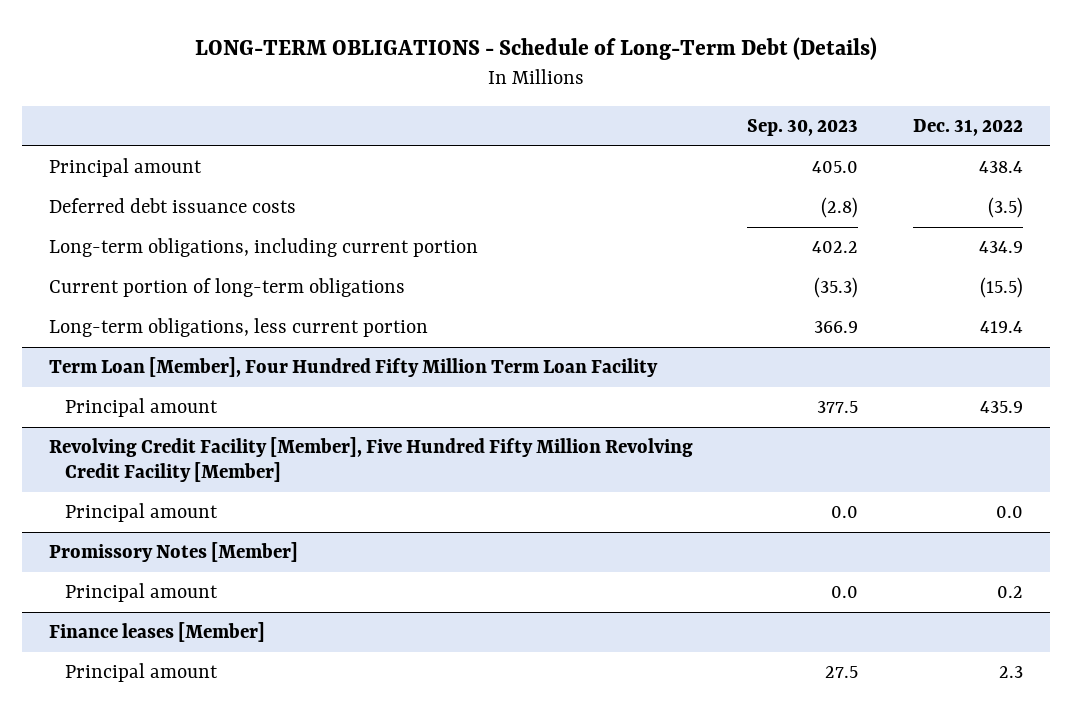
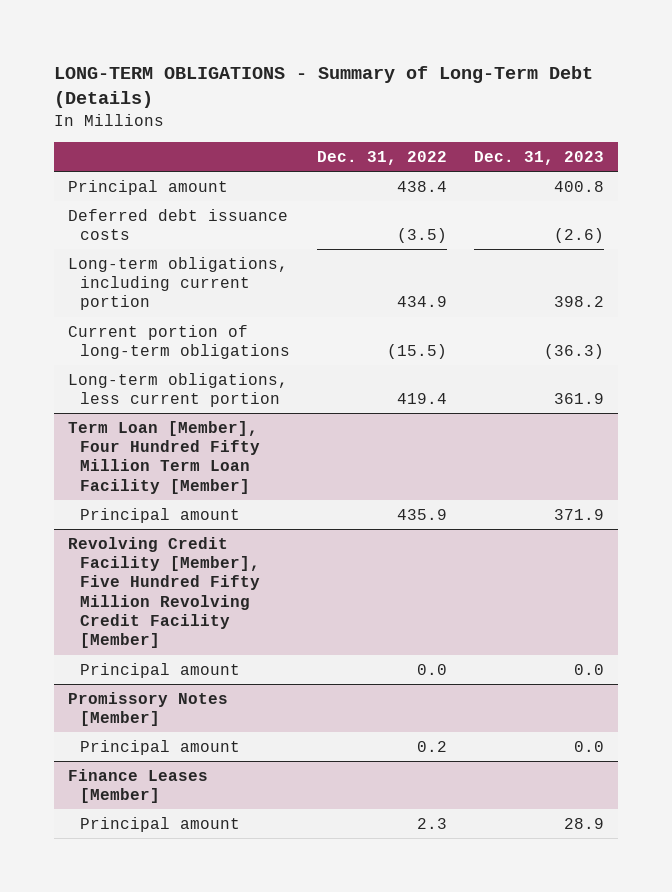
- LONG-TERM OBLIGATIONS - Schedule of Long-Term Debt (Details)
+ LONG-TERM OBLIGATIONS - Summary of Long-Term Debt (Details)
- | Sep. 30, 2023 | Dec. 31, 2022
+ | Dec. 31, 2022 | Dec. 31, 2023
- Term Loan [Member], Four Hundred Fifty Million Term Loan Facility
+ Term Loan [Member], Four Hundred Fifty Million Term Loan Facility [Member]
- Finance leases [Member]
+ Finance Leases [Member]

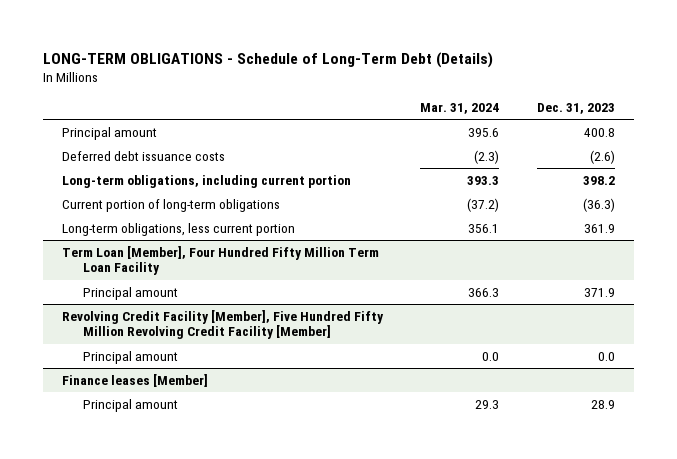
- LONG-TERM OBLIGATIONS - Summary of Long-Term Debt (Details)
+ LONG-TERM OBLIGATIONS - Schedule of Long-Term Debt (Details)
- | Dec. 31, 2022 | Dec. 31, 2023
+ | Mar. 31, 2024 | Dec. 31, 2023
- Term Loan [Member], Four Hundred Fifty Million Term Loan Facility [Member]
+ Term Loan [Member], Four Hundred Fifty Million Term Loan Facility
- Promissory Notes [Member]
- Principal amount | 0.2 | 0.0
- Finance Leases [Member]
+ Finance leases [Member]

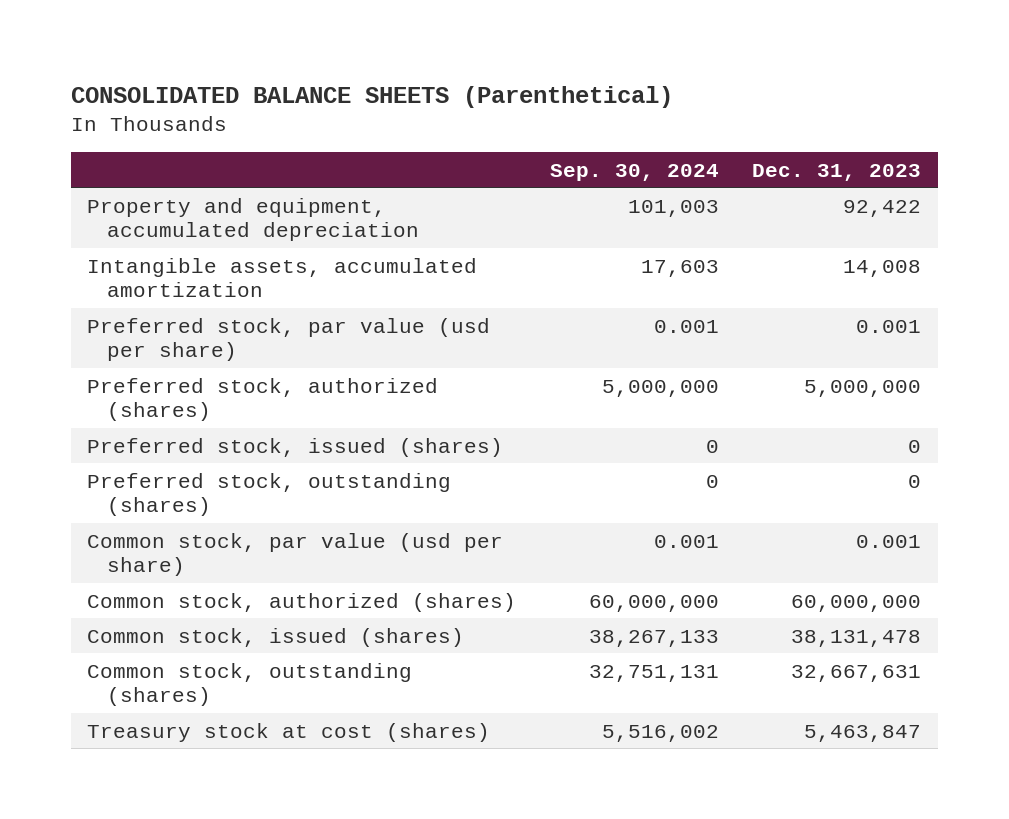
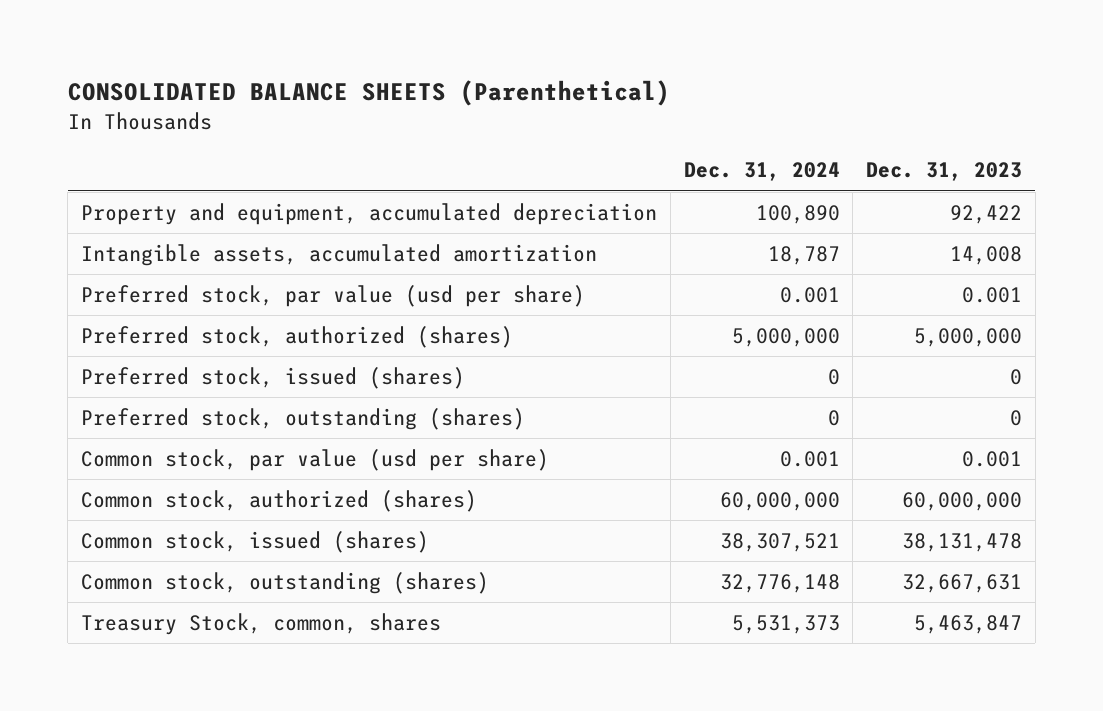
- | Sep. 30, 2024 | Dec. 31, 2023
+ | Dec. 31, 2024 | Dec. 31, 2023
- Treasury stock at cost (shares) | 5,516,002 | 5,463,847
+ Treasury Stock, common, shares | 5,531,373 | 5,463,847

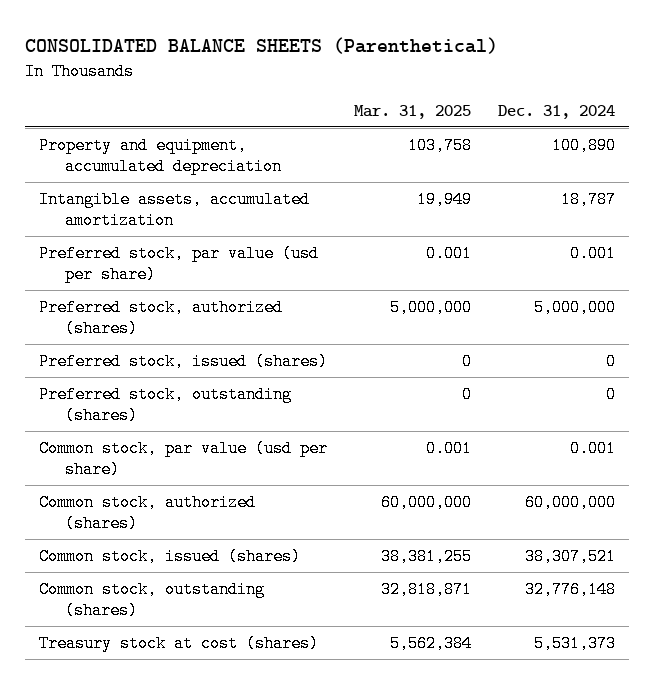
- | Dec. 31, 2024 | Dec. 31, 2023
+ | Mar. 31, 2025 | Dec. 31, 2024
- Treasury Stock, common, shares | 5,531,373 | 5,463,847
+ Treasury stock at cost (shares) | 5,562,384 | 5,531,373

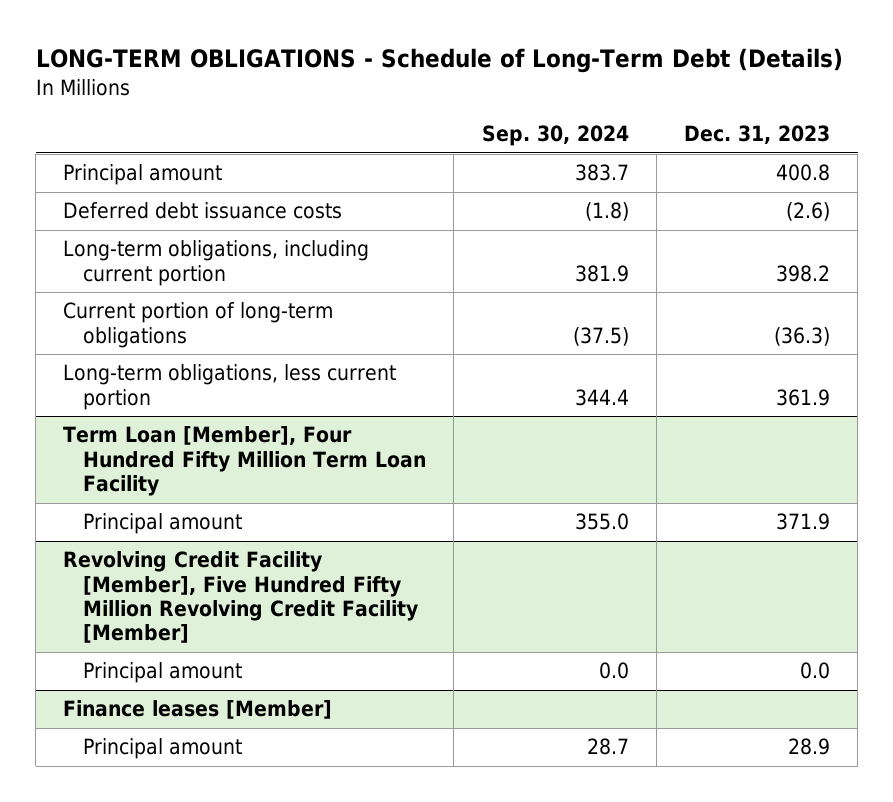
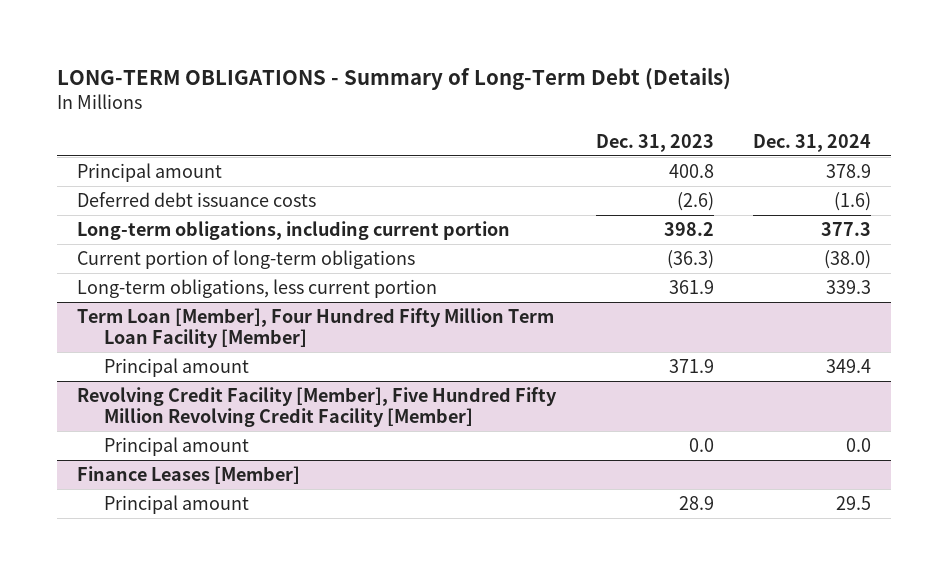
- LONG-TERM OBLIGATIONS - Schedule of Long-Term Debt (Details)
+ LONG-TERM OBLIGATIONS - Summary of Long-Term Debt (Details)
- | Sep. 30, 2024 | Dec. 31, 2023
+ | Dec. 31, 2023 | Dec. 31, 2024
- Term Loan [Member], Four Hundred Fifty Million Term Loan Facility
+ Term Loan [Member], Four Hundred Fifty Million Term Loan Facility [Member]
- Finance leases [Member]
+ Finance Leases [Member]

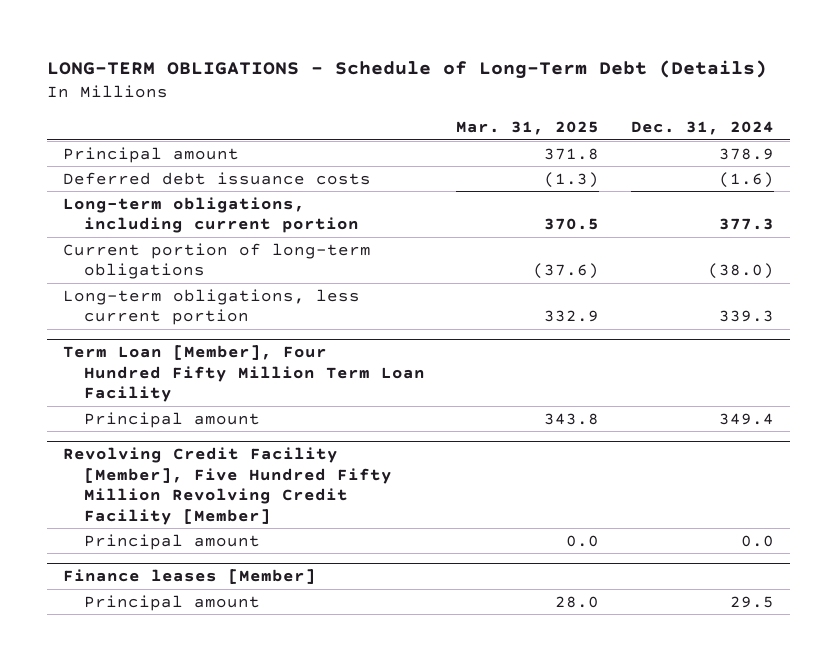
- LONG-TERM OBLIGATIONS - Summary of Long-Term Debt (Details)
+ LONG-TERM OBLIGATIONS - Schedule of Long-Term Debt (Details)
- | Dec. 31, 2023 | Dec. 31, 2024
+ | Mar. 31, 2025 | Dec. 31, 2024
- Term Loan [Member], Four Hundred Fifty Million Term Loan Facility [Member]
+ Term Loan [Member], Four Hundred Fifty Million Term Loan Facility
- Finance Leases [Member]
+ Finance leases [Member]

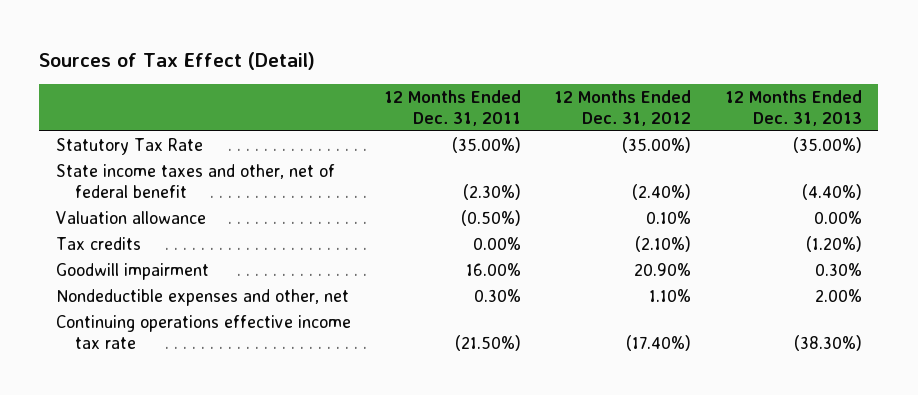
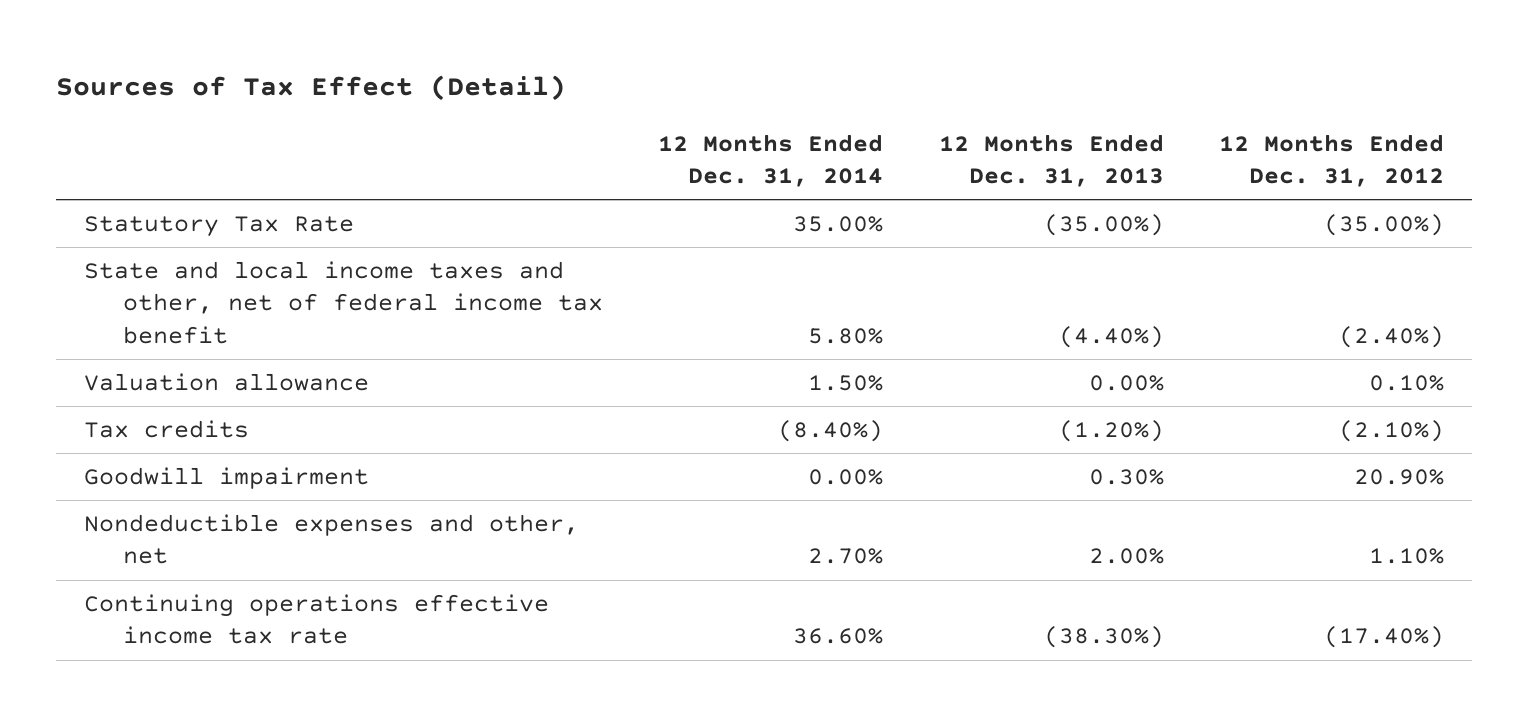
- | 12 Months Ended Dec. 31, 2011 | 12 Months Ended Dec. 31, 2012 | 12 Months Ended Dec. 31, 2013
+ | 12 Months Ended Dec. 31, 2014 | 12 Months Ended Dec. 31, 2013 | 12 Months Ended Dec. 31, 2012
- State income taxes and other, net of federal benefit | (2.30%) | (2.40%) | (4.40%)
+ State and local income taxes and other, net of federal income tax benefit | 5.80% | (4.40%) | (2.40%)

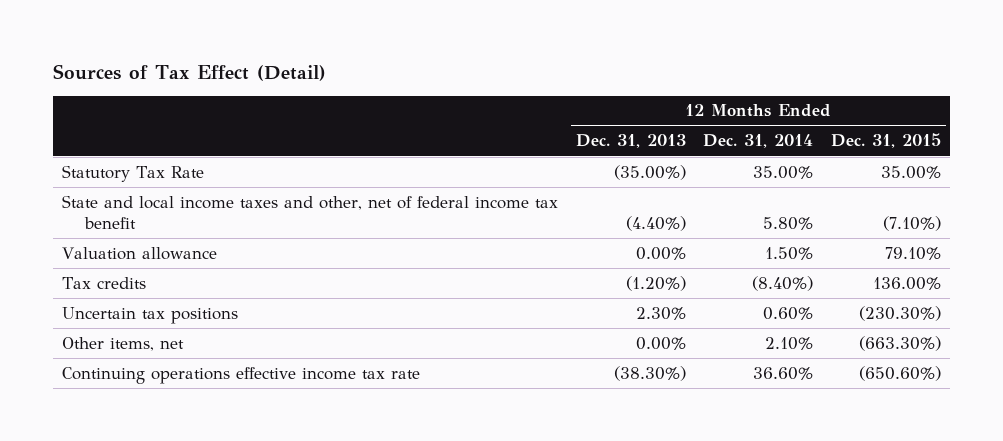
- | 12 Months Ended Dec. 31, 2014 | 12 Months Ended Dec. 31, 2013 | 12 Months Ended Dec. 31, 2012
+ | 12 Months Ended Dec. 31, 2013 | 12 Months Ended Dec. 31, 2014 | 12 Months Ended Dec. 31, 2015
- Goodwill impairment | 0.00% | 0.30% | 20.90%
- Nondeductible expenses and other, net | 2.70% | 2.00% | 1.10%
+ Uncertain tax positions | 2.30% | 0.60% | (230.30%)
+ Other items, net | 0.00% | 2.10% | (663.30%)

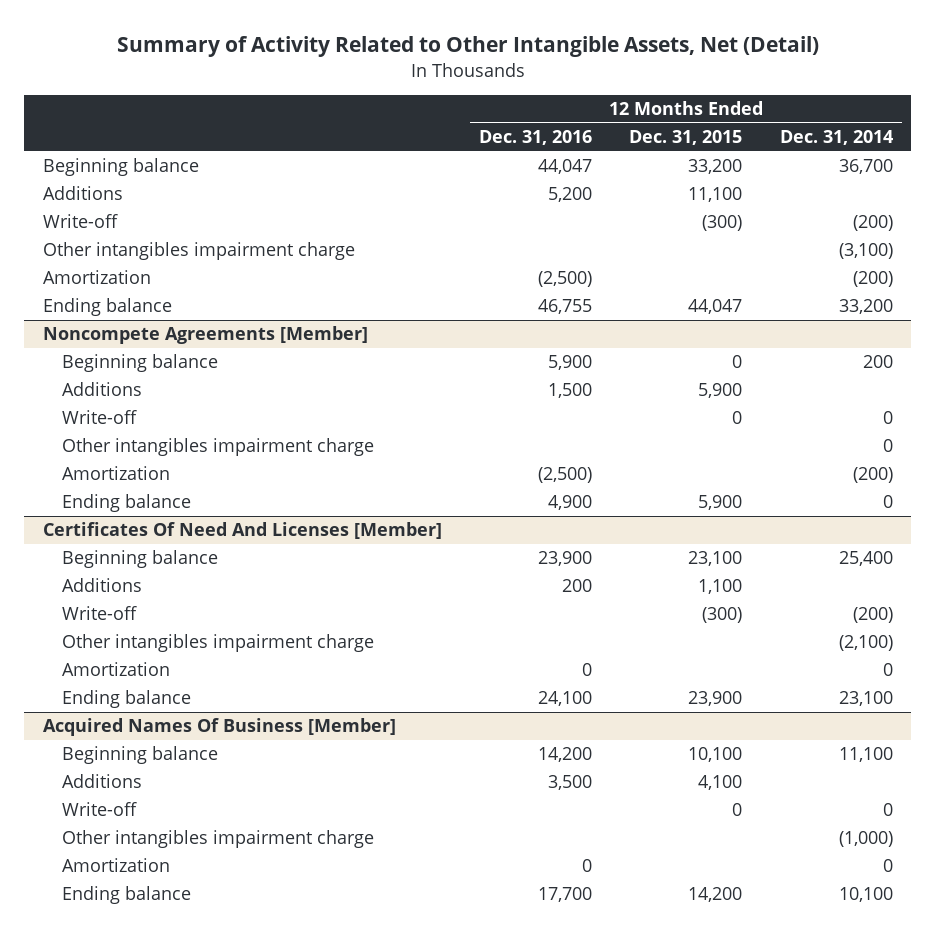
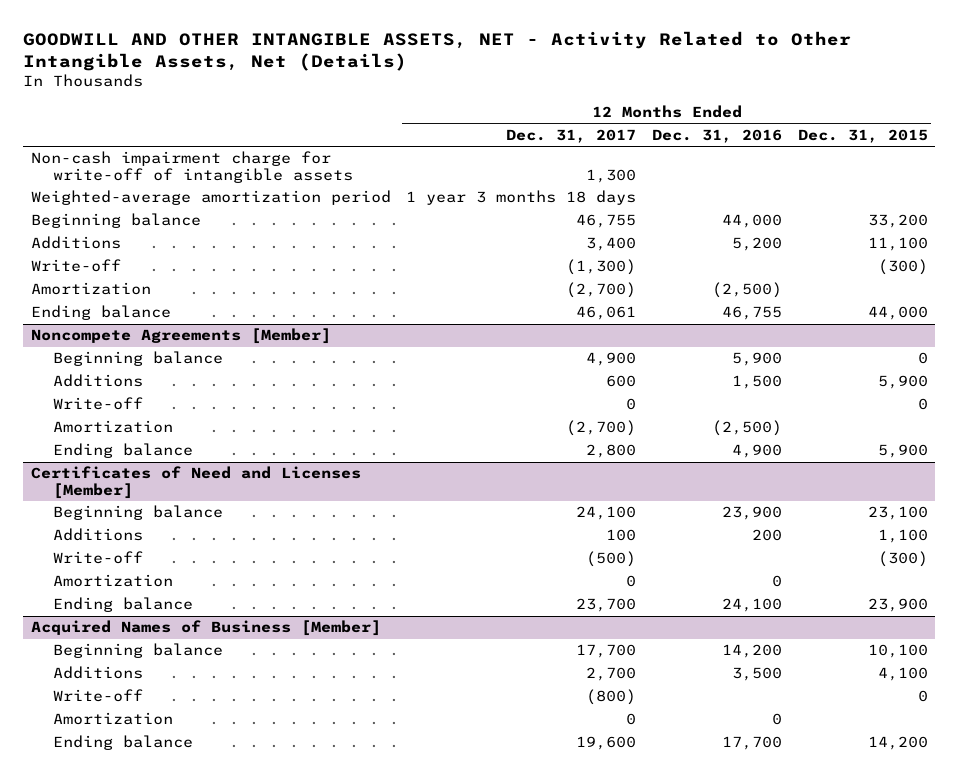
- Summary of Activity Related to Other Intangible Assets, Net (Detail)
+ GOODWILL AND OTHER INTANGIBLE ASSETS, NET - Activity Related to Other Intangible Assets, Net (Details)
- | 12 Months Ended Dec. 31, 2016 | 12 Months Ended Dec. 31, 2015 | 12 Months Ended Dec. 31, 2014
+ | 12 Months Ended Dec. 31, 2017 | 12 Months Ended Dec. 31, 2016 | 12 Months Ended Dec. 31, 2015
- Beginning balance | 44,047 | 33,200 | 36,700
+ Non-cash impairment charge for write-off of intangible assets | 1,300 | |
+ Weighted-average amortization period | 1 year 3 months 18 days | |
+ Beginning balance | 46,755 | 44,000 | 33,200
- Other intangibles impairment charge | | | (3,100)
- Ending balance | 46,755 | 44,047 | 33,200
+ Ending balance | 46,061 | 46,755 | 44,000
@ Noncompete Agreements [Member]
- Other intangibles impairment charge | | | 0
- Certificates Of Need And Licenses [Member]
+ Certificates of Need and Licenses [Member]
- Other intangibles impairment charge | | | (2,100)
- Acquired Names Of Business [Member]
+ Acquired Names of Business [Member]
- Other intangibles impairment charge | | | (1,000)

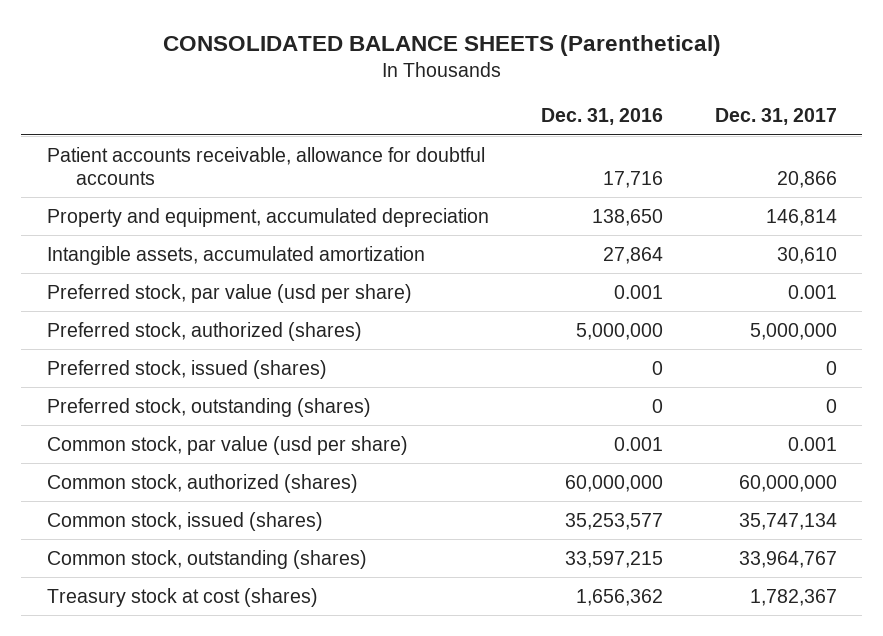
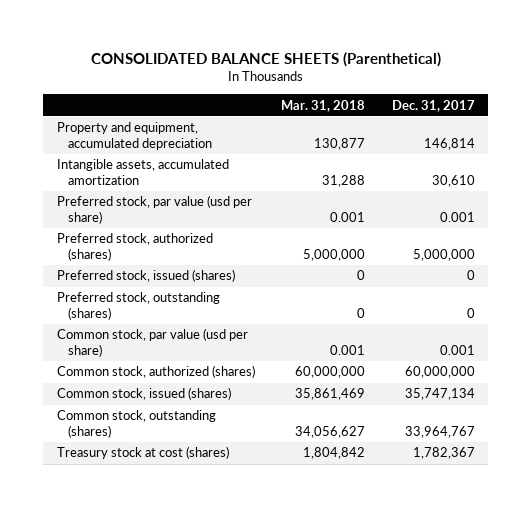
- | Dec. 31, 2016 | Dec. 31, 2017
+ | Mar. 31, 2018 | Dec. 31, 2017
- Patient accounts receivable, allowance for doubtful accounts | 17,716 | 20,866

